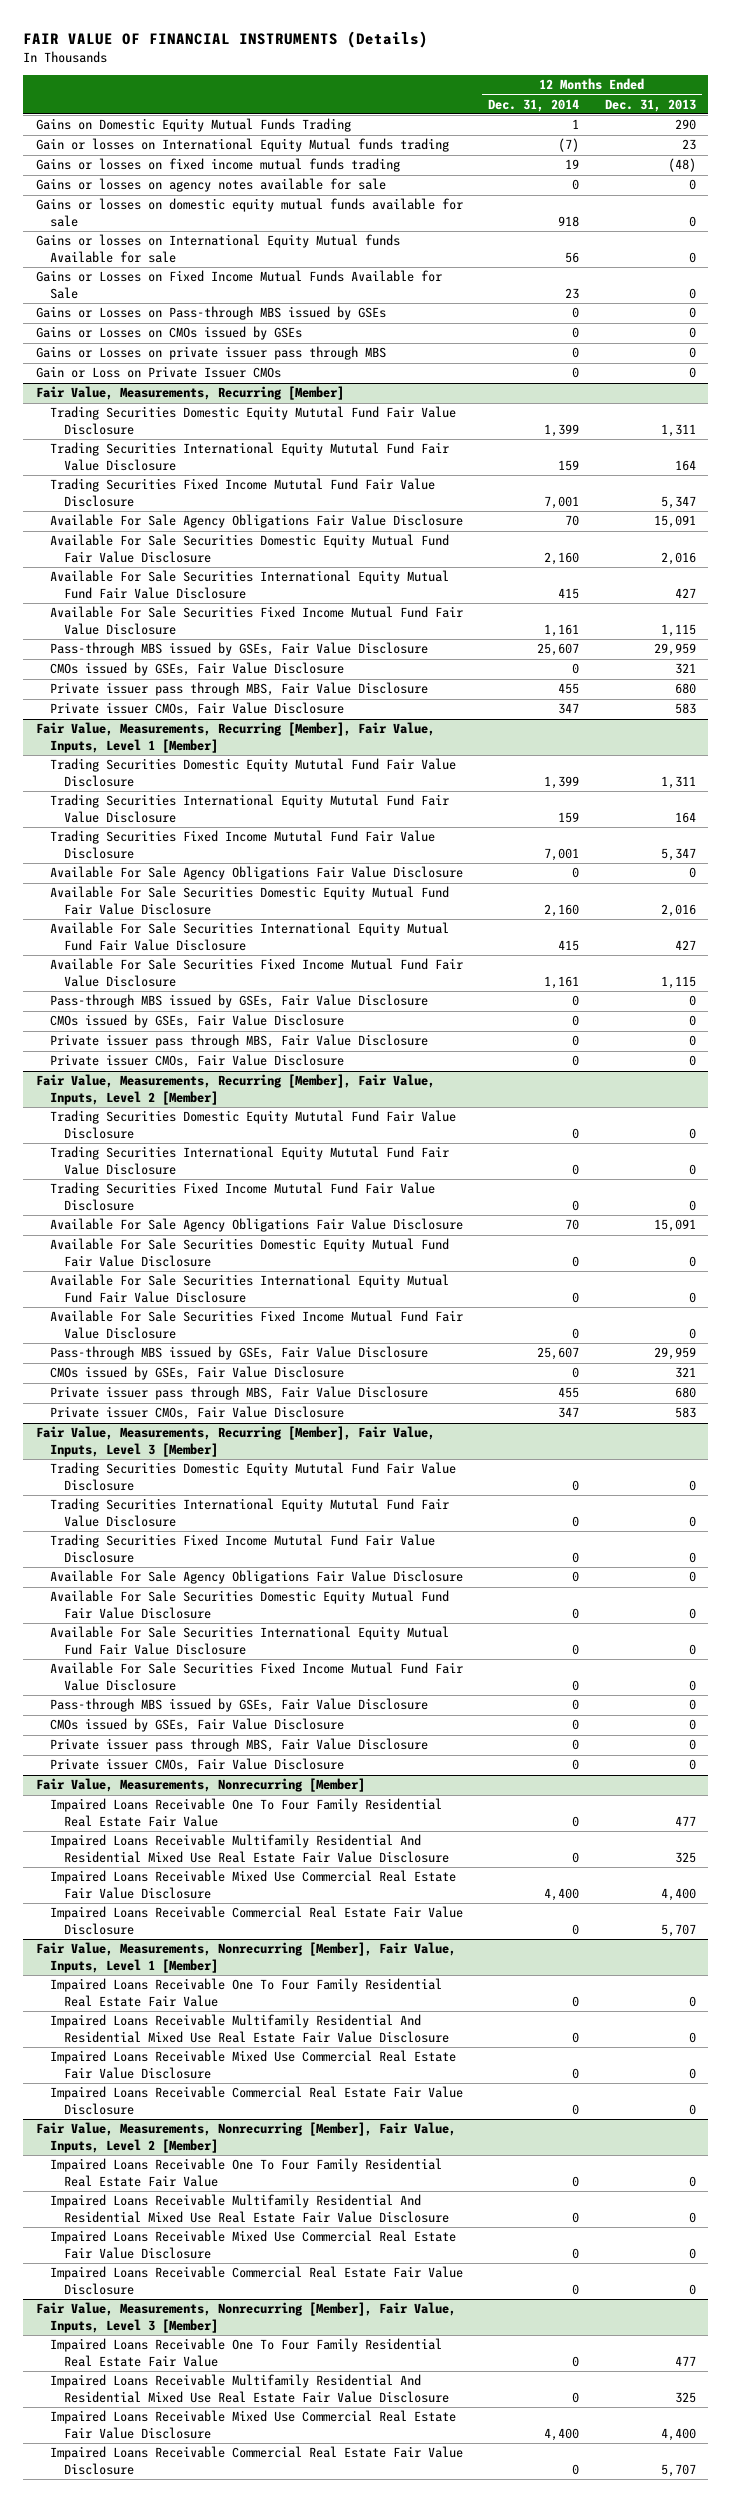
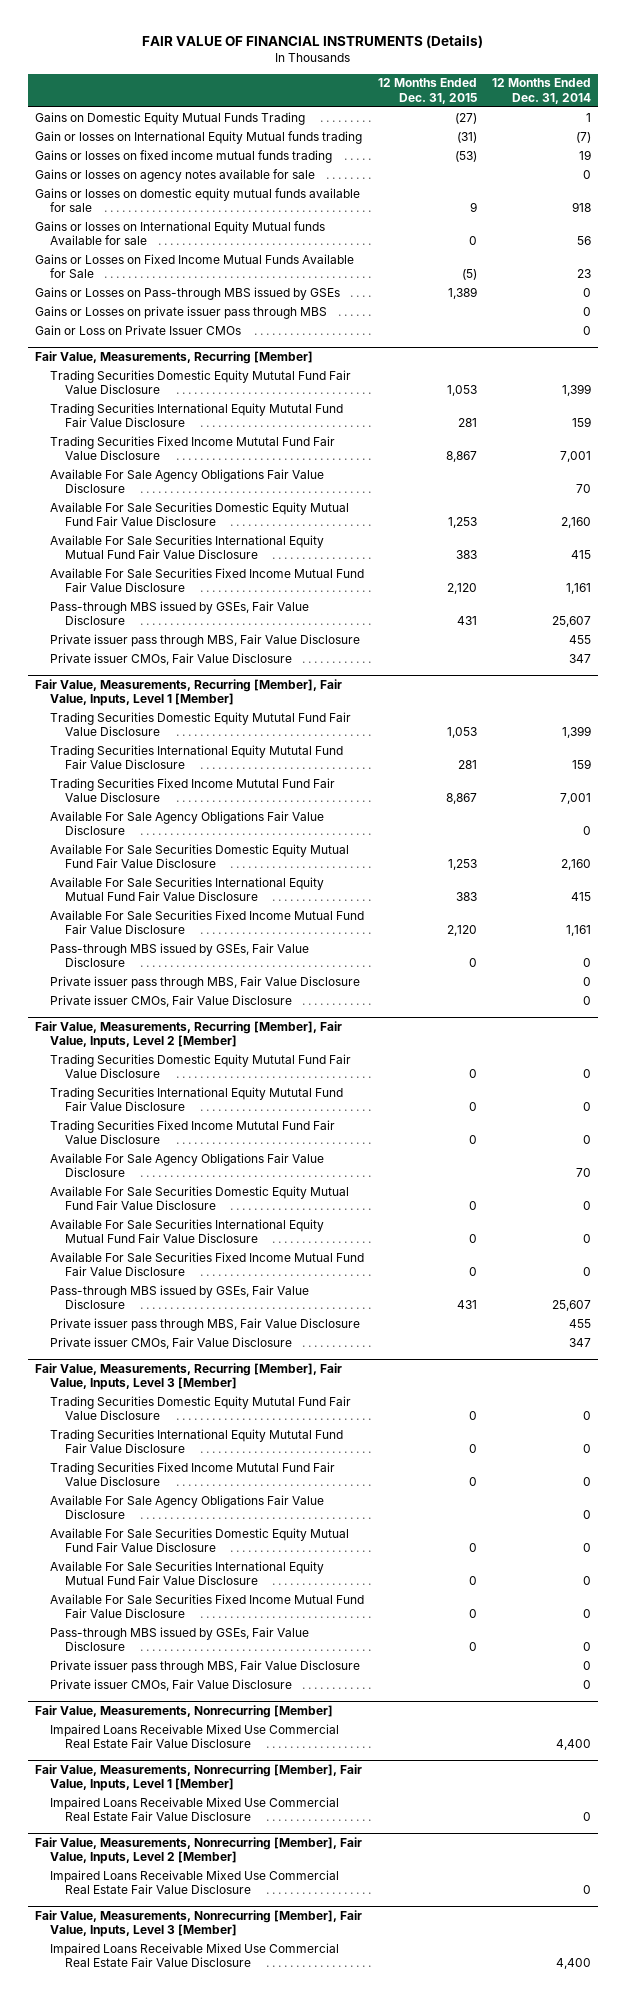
- | 12 Months Ended Dec. 31, 2014 | 12 Months Ended Dec. 31, 2013
+ | 12 Months Ended Dec. 31, 2015 | 12 Months Ended Dec. 31, 2014
- Gains or Losses on CMOs issued by GSEs | 0 | 0
@ Fair Value, Measurements, Recurring [Member]
- CMOs issued by GSEs, Fair Value Disclosure | 0 | 321
@ Fair Value, Measurements, Recurring [Member], Fair Value, Inputs, Level 1 [Member]
- CMOs issued by GSEs, Fair Value Disclosure | 0 | 0
@ Fair Value, Measurements, Recurring [Member], Fair Value, Inputs, Level 2 [Member]
- CMOs issued by GSEs, Fair Value Disclosure | 0 | 321
@ Fair Value, Measurements, Recurring [Member], Fair Value, Inputs, Level 3 [Member]
- CMOs issued by GSEs, Fair Value Disclosure | 0 | 0
@ Fair Value, Measurements, Nonrecurring [Member]
- Impaired Loans Receivable One To Four Family Residential Real Estate Fair Value | 0 | 477
- Impaired Loans Receivable Multifamily Residential And Residential Mixed Use Real Estate Fair Value Disclosure | 0 | 325
- Impaired Loans Receivable Commercial Real Estate Fair Value Disclosure | 0 | 5,707
@ Fair Value, Measurements, Nonrecurring [Member], Fair Value, Inputs, Level 1 [Member]
- Impaired Loans Receivable One To Four Family Residential Real Estate Fair Value | 0 | 0
- Impaired Loans Receivable Multifamily Residential And Residential Mixed Use Real Estate Fair Value Disclosure | 0 | 0
- Impaired Loans Receivable Commercial Real Estate Fair Value Disclosure | 0 | 0
@ Fair Value, Measurements, Nonrecurring [Member], Fair Value, Inputs, Level 2 [Member]
- Impaired Loans Receivable One To Four Family Residential Real Estate Fair Value | 0 | 0
- Impaired Loans Receivable Multifamily Residential And Residential Mixed Use Real Estate Fair Value Disclosure | 0 | 0
- Impaired Loans Receivable Commercial Real Estate Fair Value Disclosure | 0 | 0
@ Fair Value, Measurements, Nonrecurring [Member], Fair Value, Inputs, Level 3 [Member]
- Impaired Loans Receivable One To Four Family Residential Real Estate Fair Value | 0 | 477
- Impaired Loans Receivable Multifamily Residential And Residential Mixed Use Real Estate Fair Value Disclosure | 0 | 325
- Impaired Loans Receivable Commercial Real Estate Fair Value Disclosure | 0 | 5,707

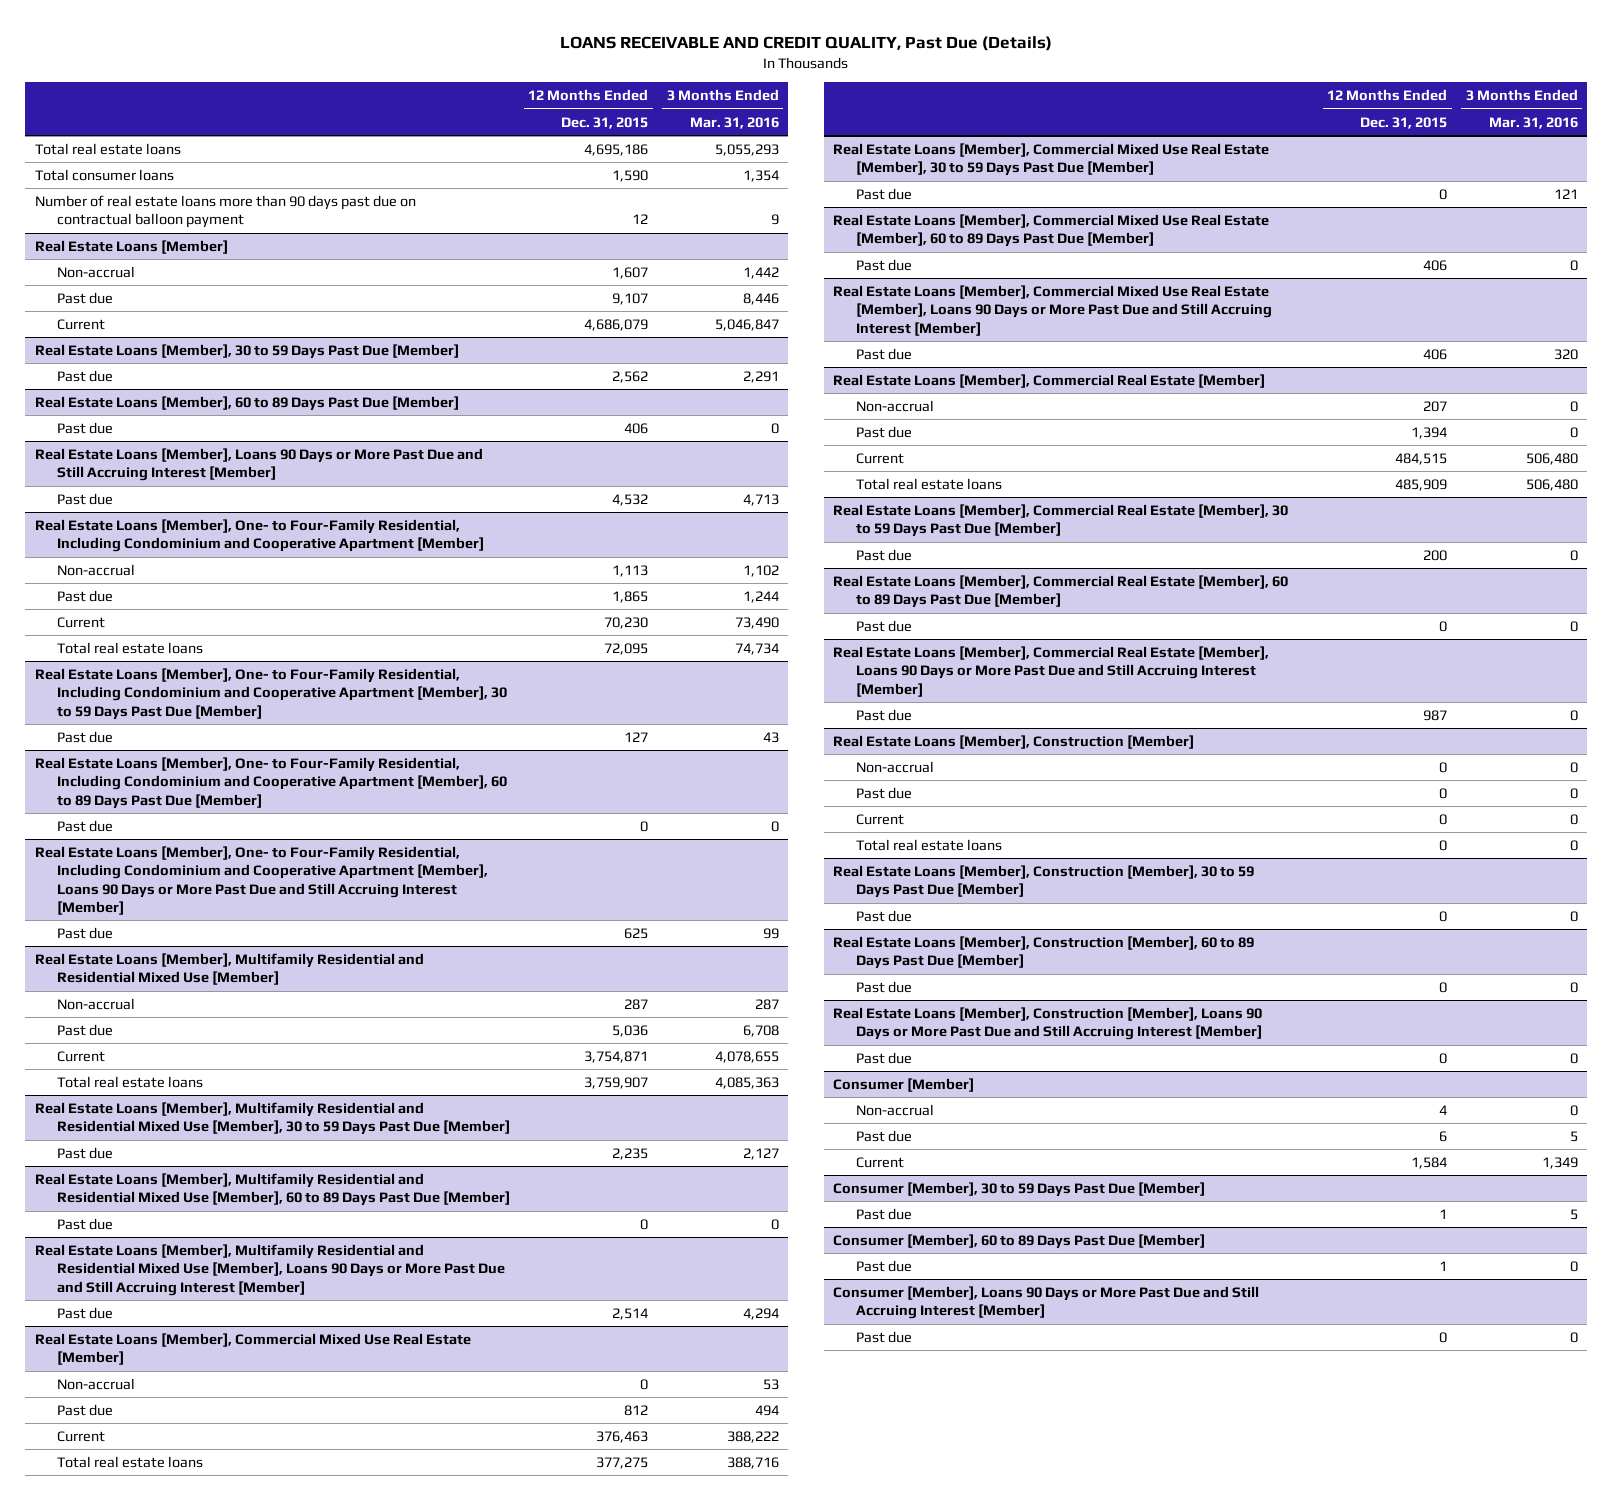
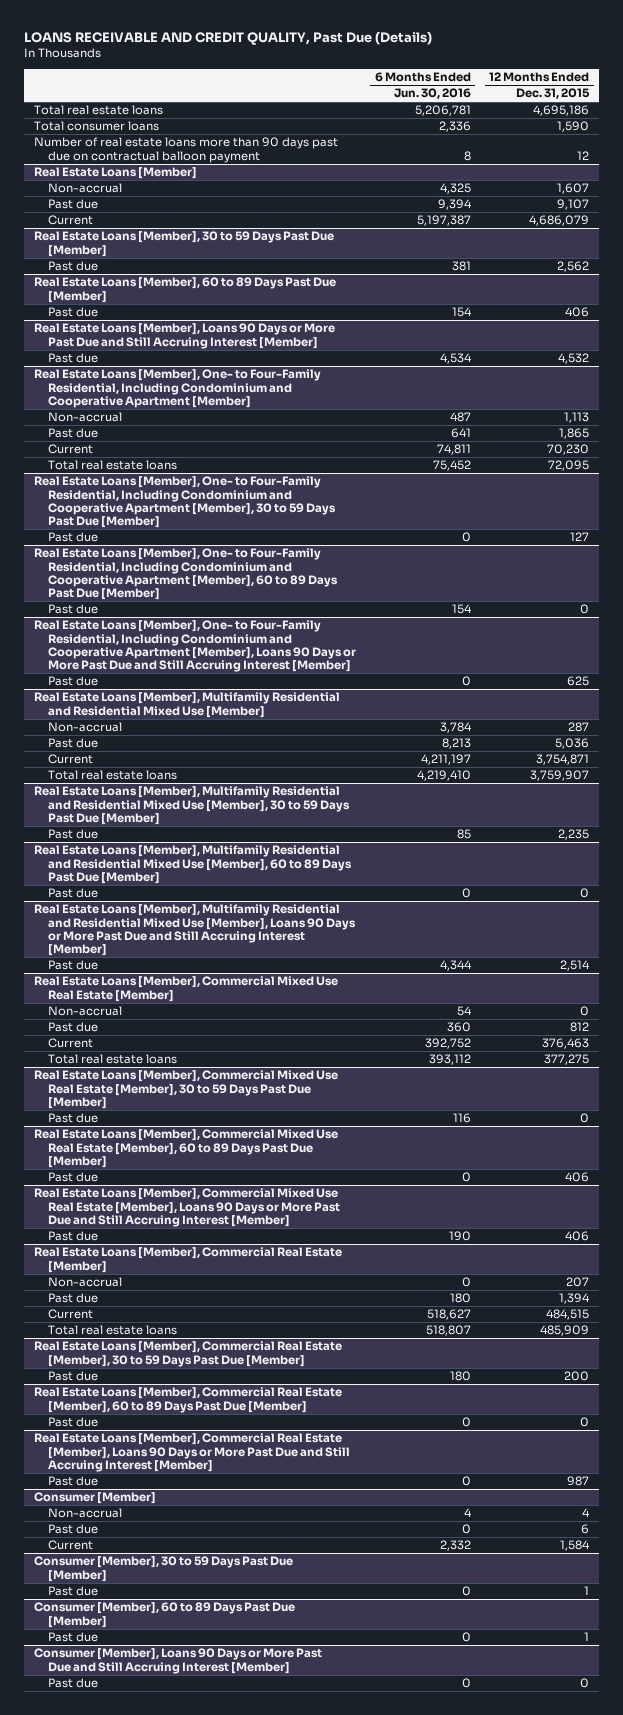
- | 12 Months Ended Dec. 31, 2015 | 3 Months Ended Mar. 31, 2016
+ | 6 Months Ended Jun. 30, 2016 | 12 Months Ended Dec. 31, 2015
- Real Estate Loans [Member], Construction [Member]
- Non-accrual | 0 | 0
- Past due | 0 | 0
- Current | 0 | 0
- Total real estate loans | 0 | 0
- Real Estate Loans [Member], Construction [Member], 30 to 59 Days Past Due [Member]
- Past due | 0 | 0
- Real Estate Loans [Member], Construction [Member], 60 to 89 Days Past Due [Member]
- Past due | 0 | 0
- Real Estate Loans [Member], Construction [Member], Loans 90 Days or More Past Due and Still Accruing Interest [Member]
- Past due | 0 | 0

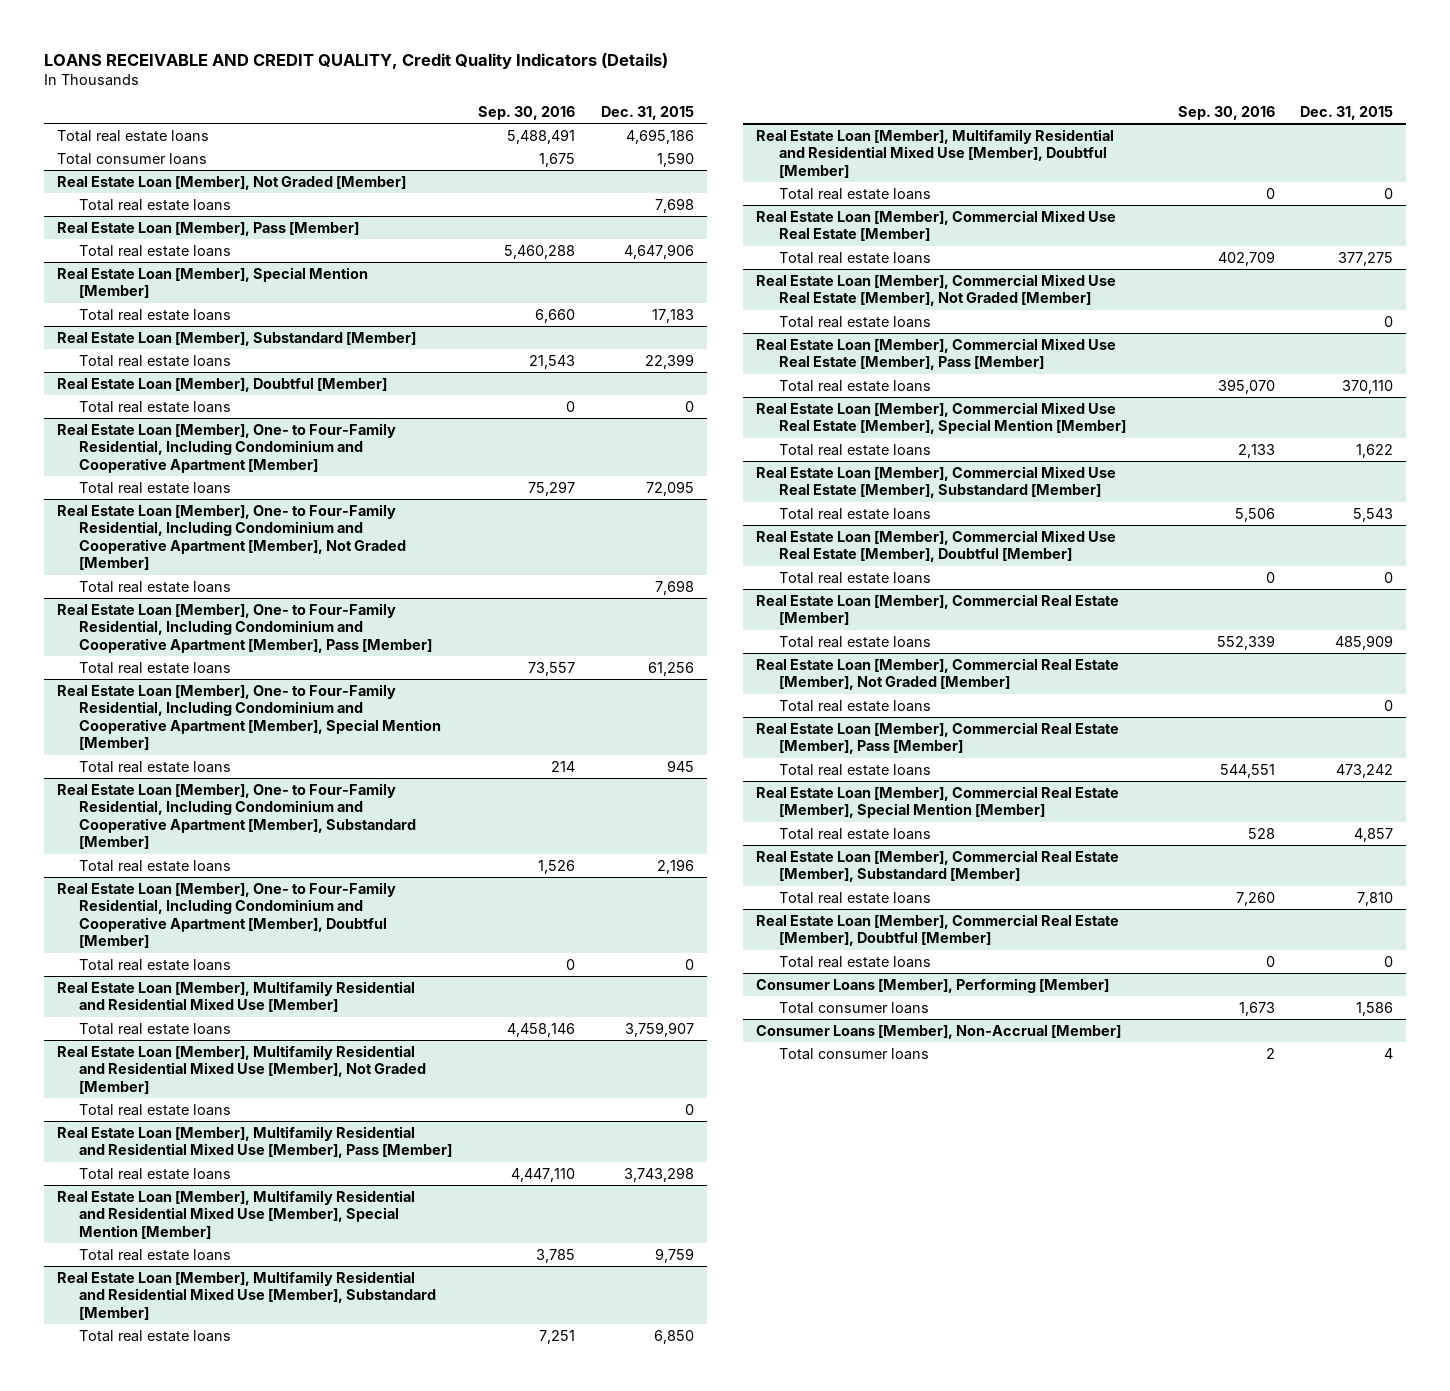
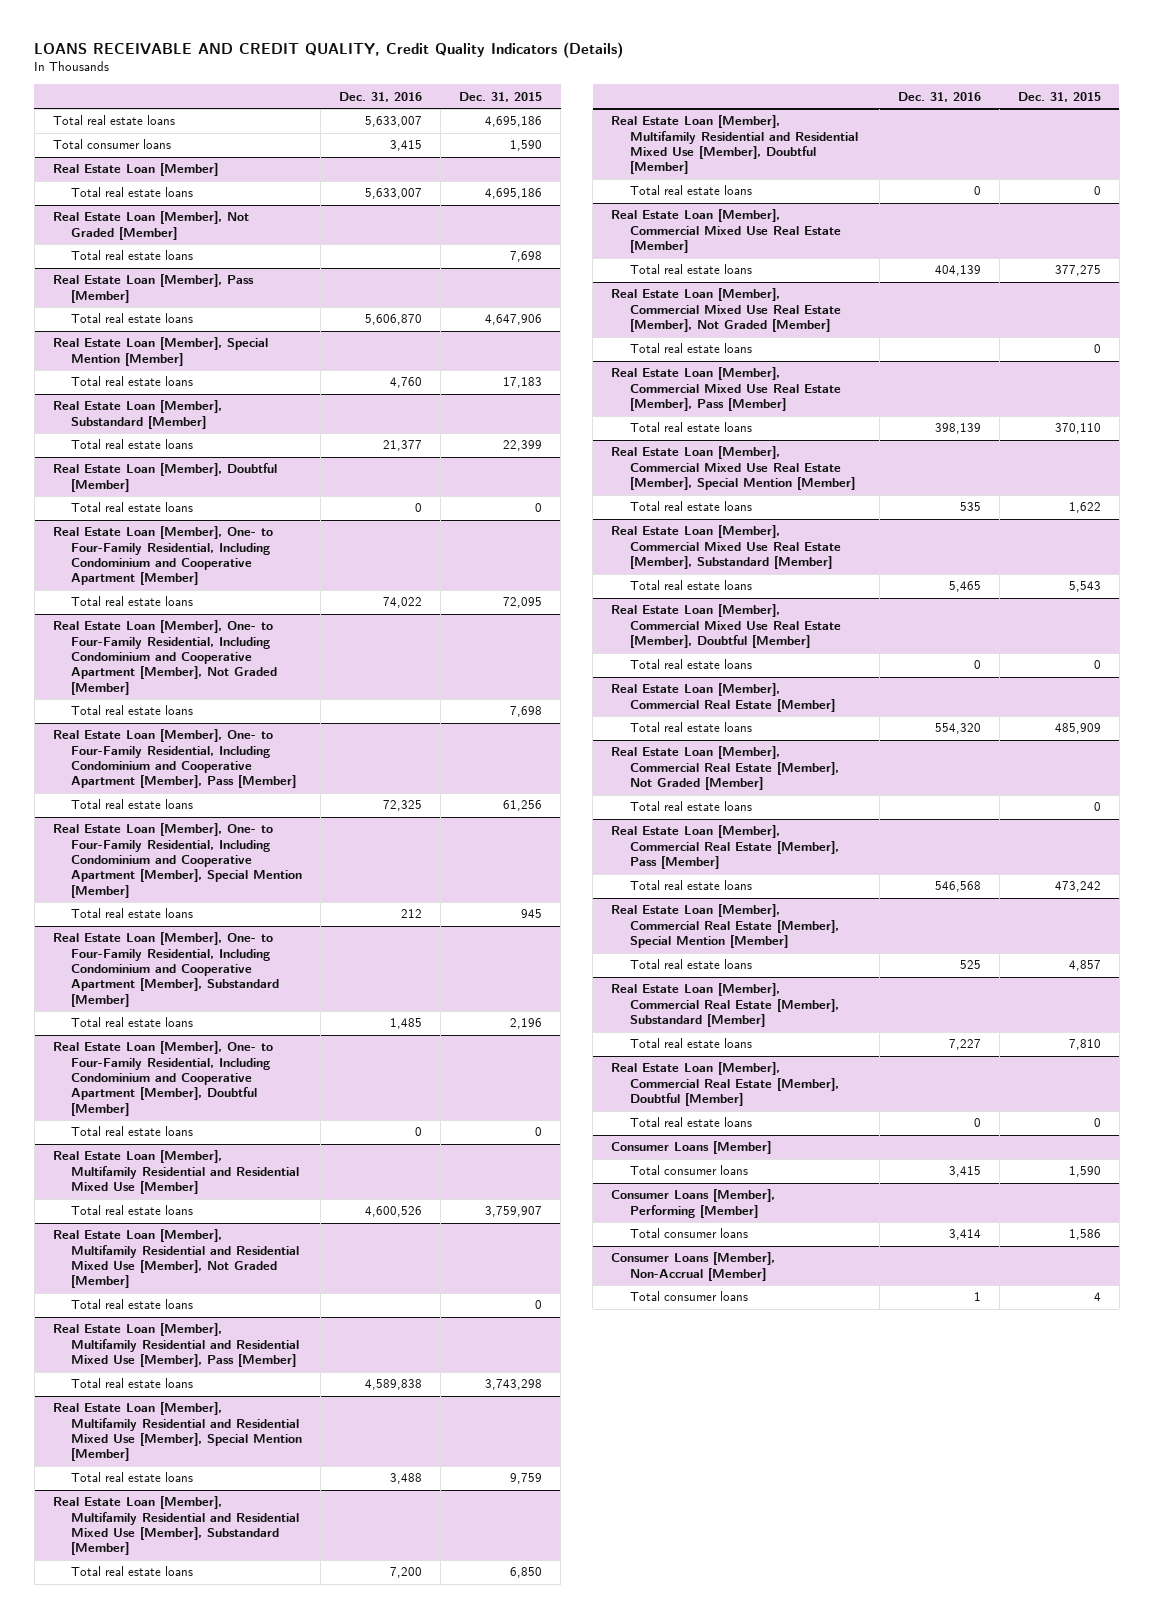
- | Sep. 30, 2016 | Dec. 31, 2015
+ | Dec. 31, 2016 | Dec. 31, 2015
+ Real Estate Loan [Member]
+ Total real estate loans | 5,633,007 | 4,695,186
+ Consumer Loans [Member]
+ Total consumer loans | 3,415 | 1,590

